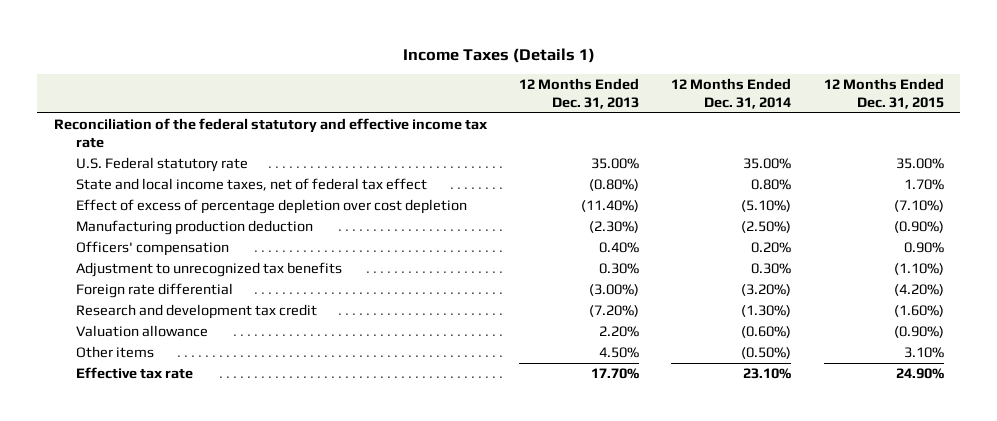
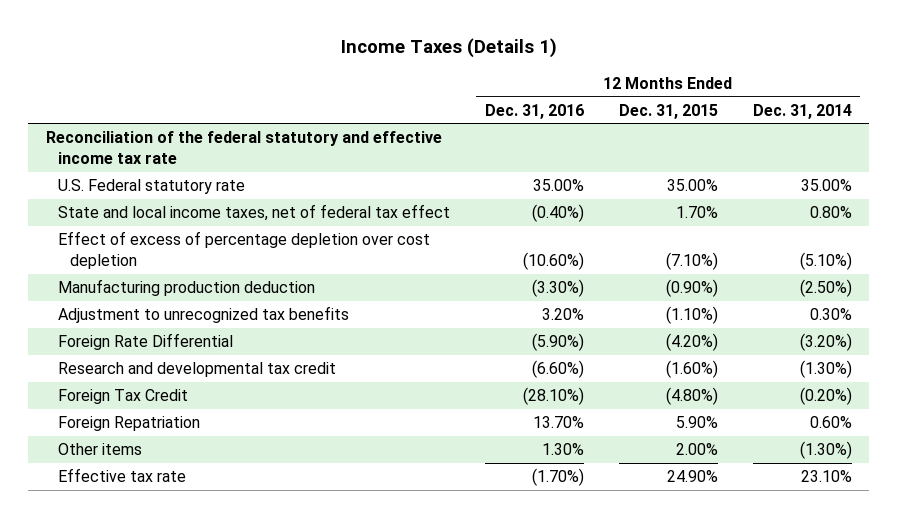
- | 12 Months Ended Dec. 31, 2013 | 12 Months Ended Dec. 31, 2014 | 12 Months Ended Dec. 31, 2015
+ | 12 Months Ended Dec. 31, 2016 | 12 Months Ended Dec. 31, 2015 | 12 Months Ended Dec. 31, 2014
- Officers' compensation | 0.40% | 0.20% | 0.90%
- Foreign rate differential | (3.00%) | (3.20%) | (4.20%)
- Research and development tax credit | (7.20%) | (1.30%) | (1.60%)
- Valuation allowance | 2.20% | (0.60%) | (0.90%)
- Other items | 4.50% | (0.50%) | 3.10%
+ Foreign Rate Differential | (5.90%) | (4.20%) | (3.20%)
+ Research and developmental tax credit | (6.60%) | (1.60%) | (1.30%)
+ Foreign Tax Credit | (28.10%) | (4.80%) | (0.20%)
+ Foreign Repatriation | 13.70% | 5.90% | 0.60%
+ Other items | 1.30% | 2.00% | (1.30%)

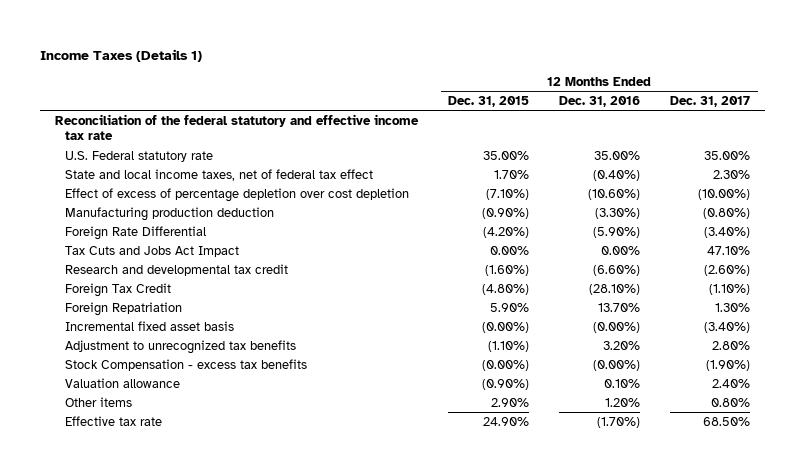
- | 12 Months Ended Dec. 31, 2016 | 12 Months Ended Dec. 31, 2015 | 12 Months Ended Dec. 31, 2014
+ | 12 Months Ended Dec. 31, 2015 | 12 Months Ended Dec. 31, 2016 | 12 Months Ended Dec. 31, 2017
+ Tax Cuts and Jobs Act Impact | 0.00% | 0.00% | 47.10%
- Other items | 1.30% | 2.00% | (1.30%)
+ Incremental fixed asset basis | (0.00%) | (0.00%) | (3.40%)
moved down: Adjustment to unrecognized tax benefits | (1.10%) | 3.20% | 2.80%
+ Stock Compensation - excess tax benefits | (0.00%) | (0.00%) | (1.90%)
+ Valuation allowance | (0.90%) | 0.10% | 2.40%
+ Other items | 2.90% | 1.20% | 0.80%

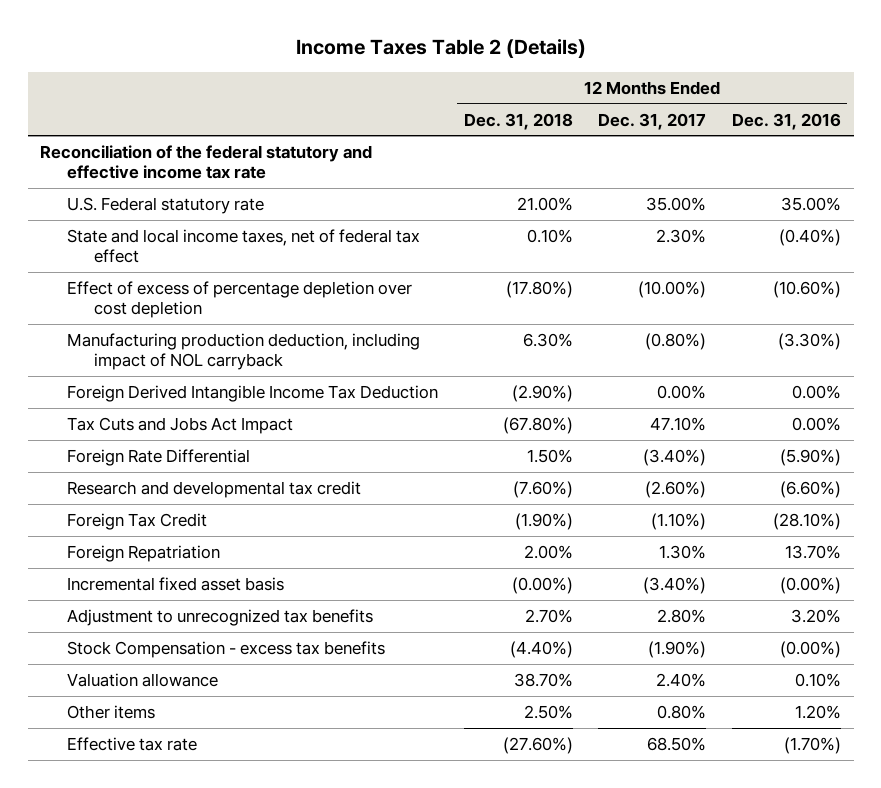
- Income Taxes (Details 1)
+ Income Taxes Table 2 (Details)
- | 12 Months Ended Dec. 31, 2015 | 12 Months Ended Dec. 31, 2016 | 12 Months Ended Dec. 31, 2017
+ | 12 Months Ended Dec. 31, 2018 | 12 Months Ended Dec. 31, 2017 | 12 Months Ended Dec. 31, 2016
- Manufacturing production deduction | (0.90%) | (3.30%) | (0.80%)
+ Manufacturing production deduction, including impact of NOL carryback | 6.30% | (0.80%) | (3.30%)
+ Foreign Derived Intangible Income Tax Deduction | (2.90%) | 0.00% | 0.00%
moved down: Foreign Rate Differential | 1.50% | (3.40%) | (5.90%)

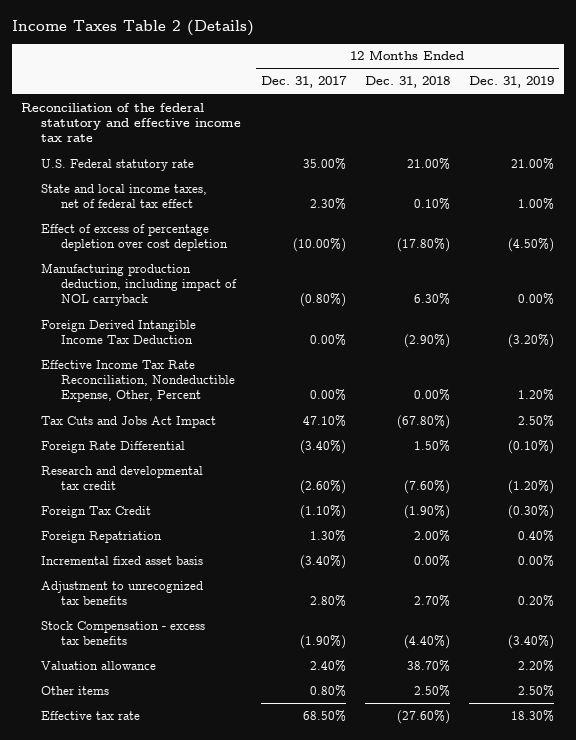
- | 12 Months Ended Dec. 31, 2018 | 12 Months Ended Dec. 31, 2017 | 12 Months Ended Dec. 31, 2016
+ | 12 Months Ended Dec. 31, 2017 | 12 Months Ended Dec. 31, 2018 | 12 Months Ended Dec. 31, 2019
+ Effective Income Tax Rate Reconciliation, Nondeductible Expense, Other, Percent | 0.00% | 0.00% | 1.20%
- Incremental fixed asset basis | (0.00%) | (3.40%) | (0.00%)
+ Incremental fixed asset basis | (3.40%) | 0.00% | 0.00%

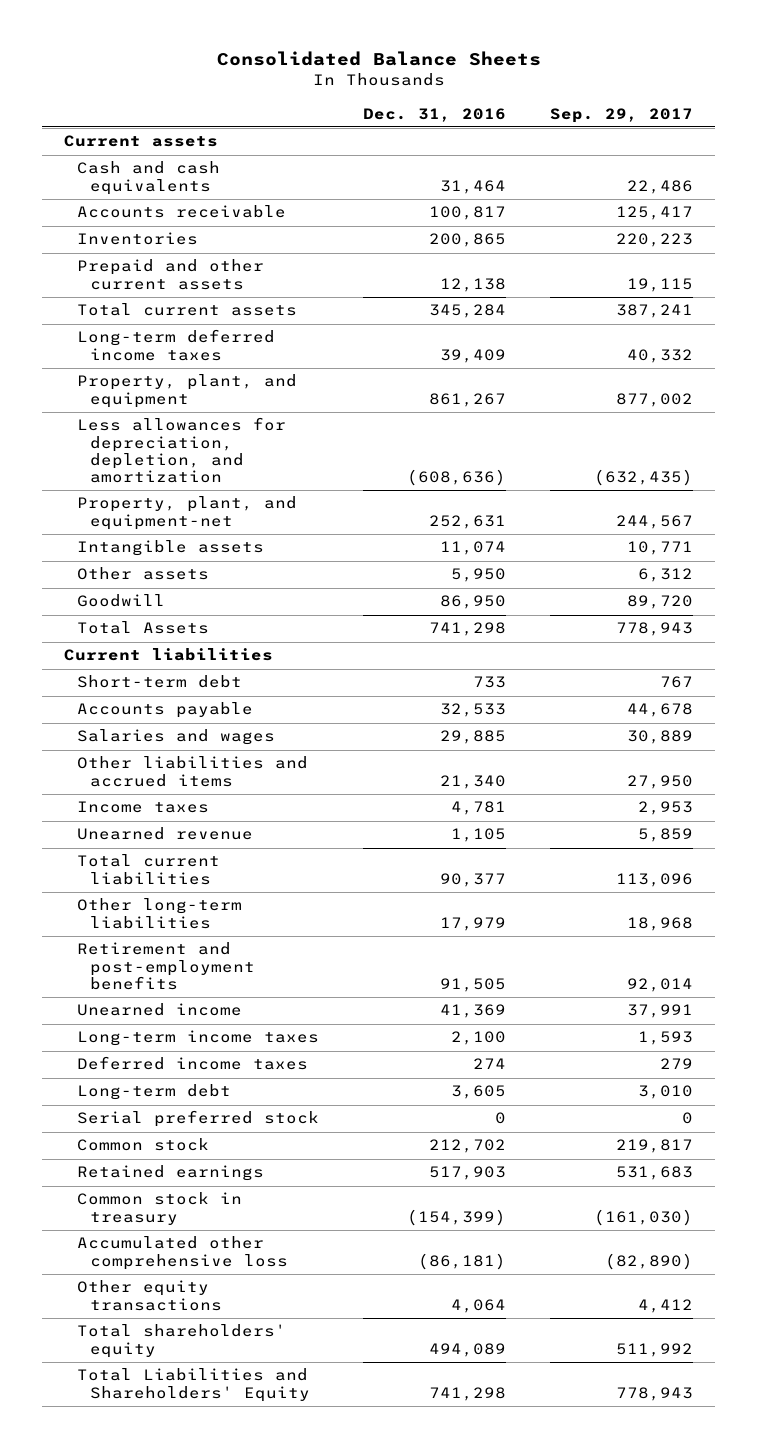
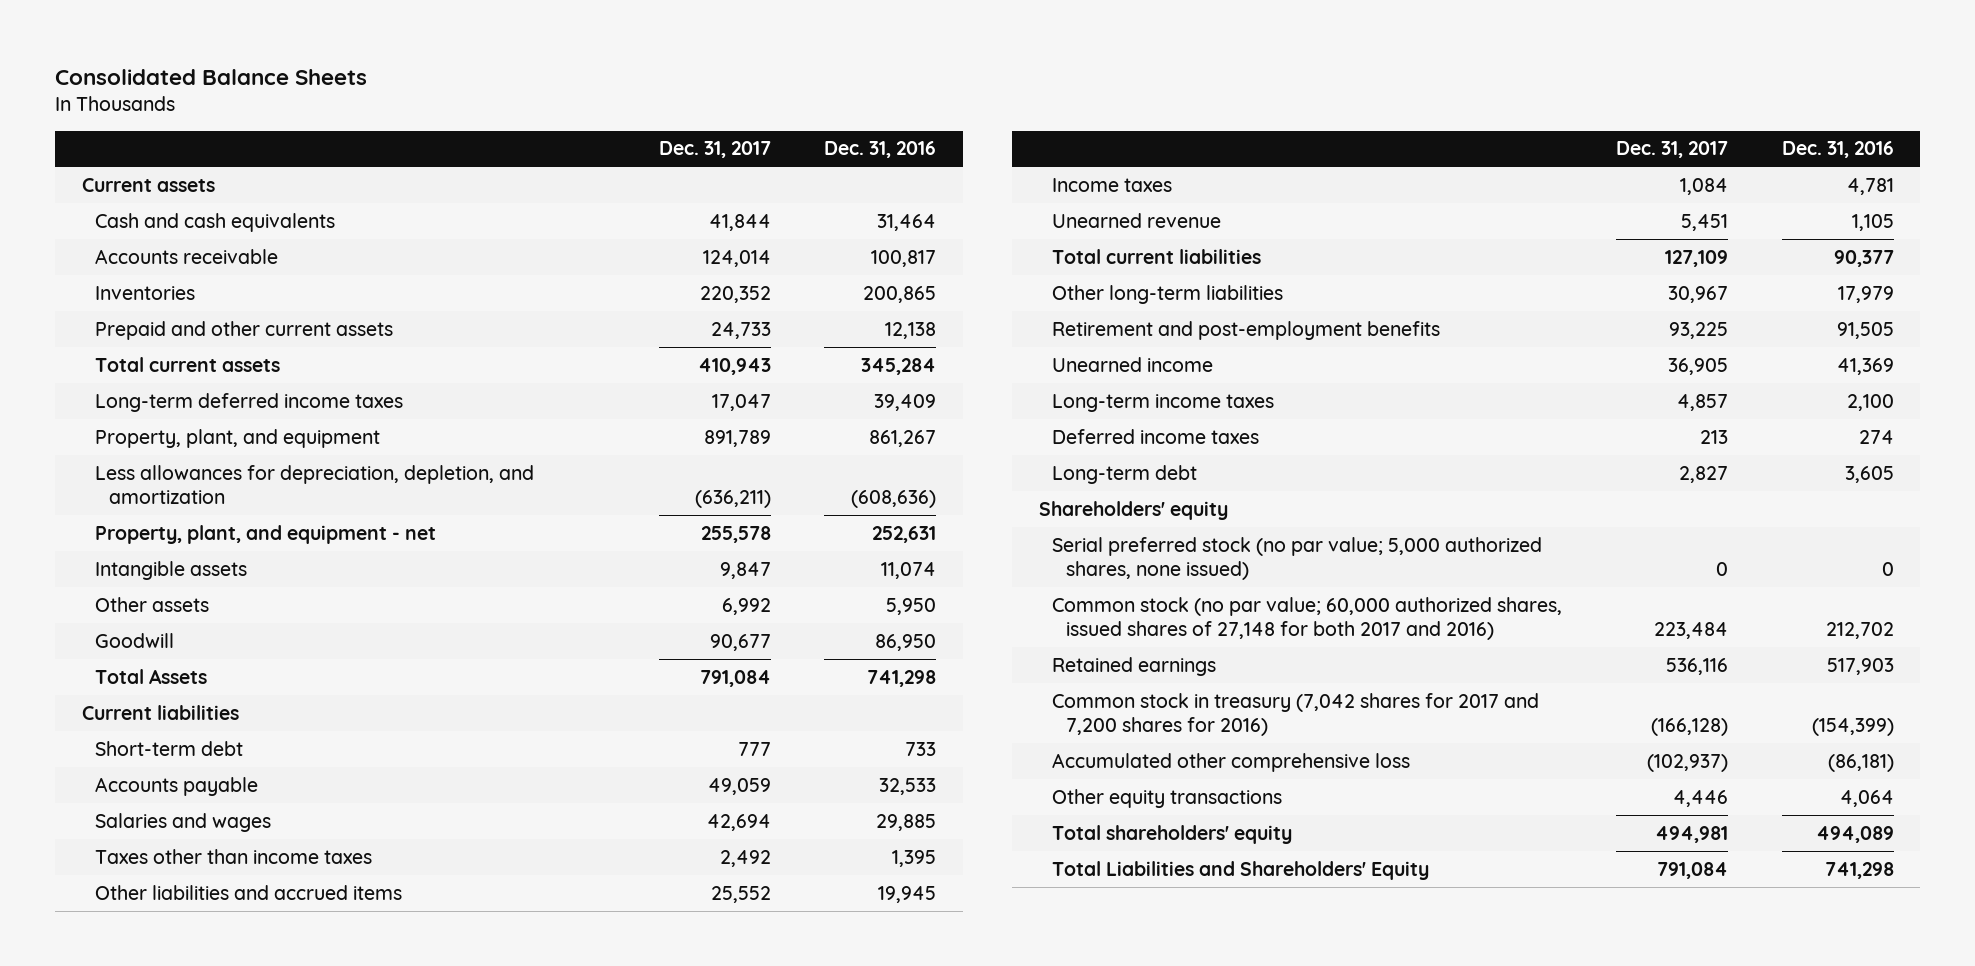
- | Dec. 31, 2016 | Sep. 29, 2017
+ | Dec. 31, 2017 | Dec. 31, 2016
- Property, plant, and equipment-net | 252,631 | 244,567
+ Property, plant, and equipment - net | 255,578 | 252,631
- Other liabilities and accrued items | 21,340 | 27,950
+ Taxes other than income taxes | 2,492 | 1,395
+ Other liabilities and accrued items | 25,552 | 19,945
- Serial preferred stock | 0 | 0
- Common stock | 212,702 | 219,817
+ Shareholders' equity
+ Serial preferred stock (no par value; 5,000 authorized shares, none issued) | 0 | 0
+ Common stock (no par value; 60,000 authorized shares, issued shares of 27,148 for both 2017 and 2016) | 223,484 | 212,702
- Common stock in treasury | (154,399) | (161,030)
+ Common stock in treasury (7,042 shares for 2017 and 7,200 shares for 2016) | (166,128) | (154,399)

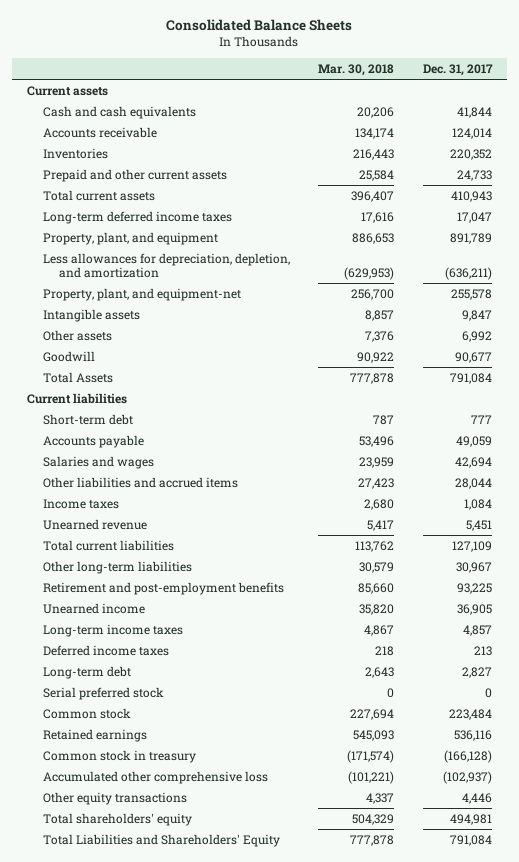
- | Dec. 31, 2017 | Dec. 31, 2016
+ | Mar. 30, 2018 | Dec. 31, 2017
- Property, plant, and equipment - net | 255,578 | 252,631
+ Property, plant, and equipment-net | 256,700 | 255,578
- Taxes other than income taxes | 2,492 | 1,395
- Other liabilities and accrued items | 25,552 | 19,945
+ Other liabilities and accrued items | 27,423 | 28,044
- Shareholders' equity
- Serial preferred stock (no par value; 5,000 authorized shares, none issued) | 0 | 0
- Common stock (no par value; 60,000 authorized shares, issued shares of 27,148 for both 2017 and 2016) | 223,484 | 212,702
+ Serial preferred stock | 0 | 0
+ Common stock | 227,694 | 223,484
- Common stock in treasury (7,042 shares for 2017 and 7,200 shares for 2016) | (166,128) | (154,399)
+ Common stock in treasury | (171,574) | (166,128)

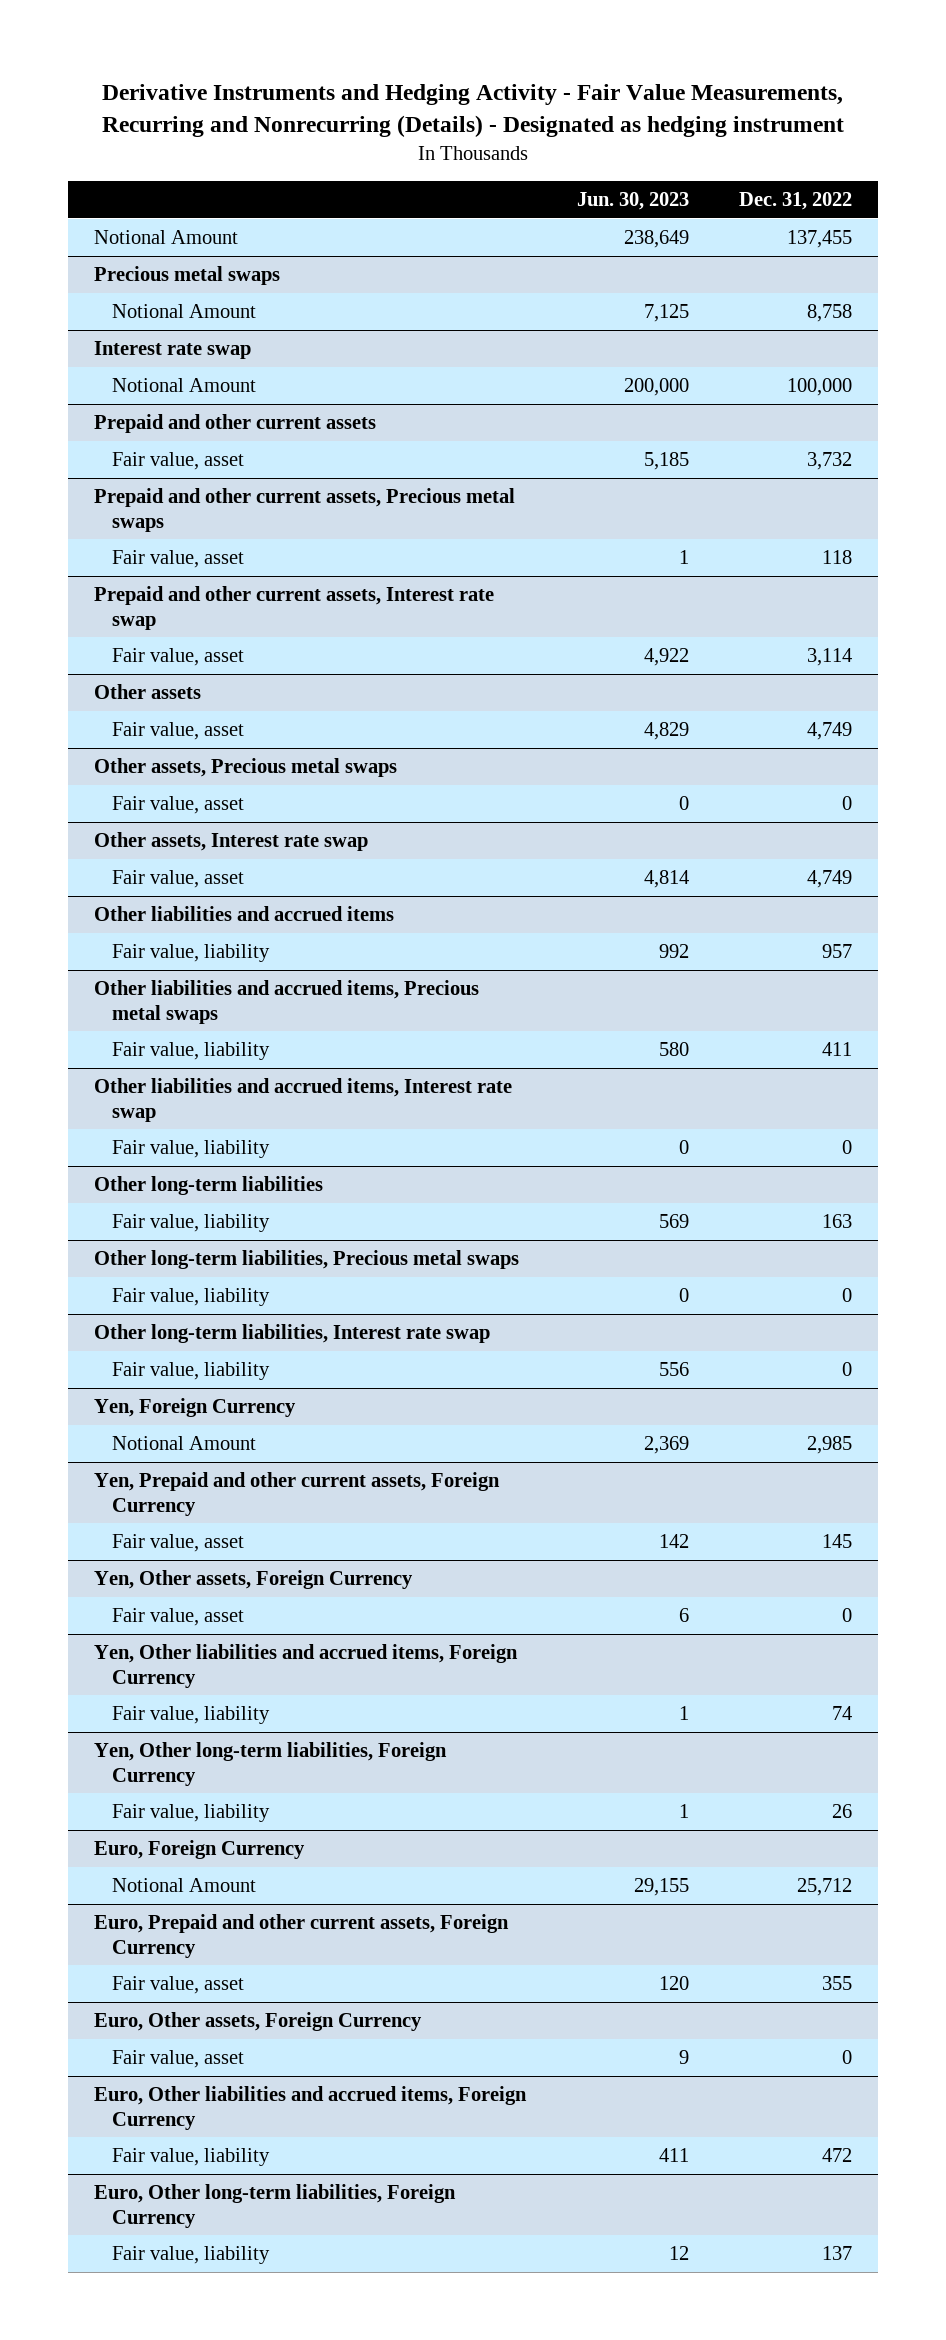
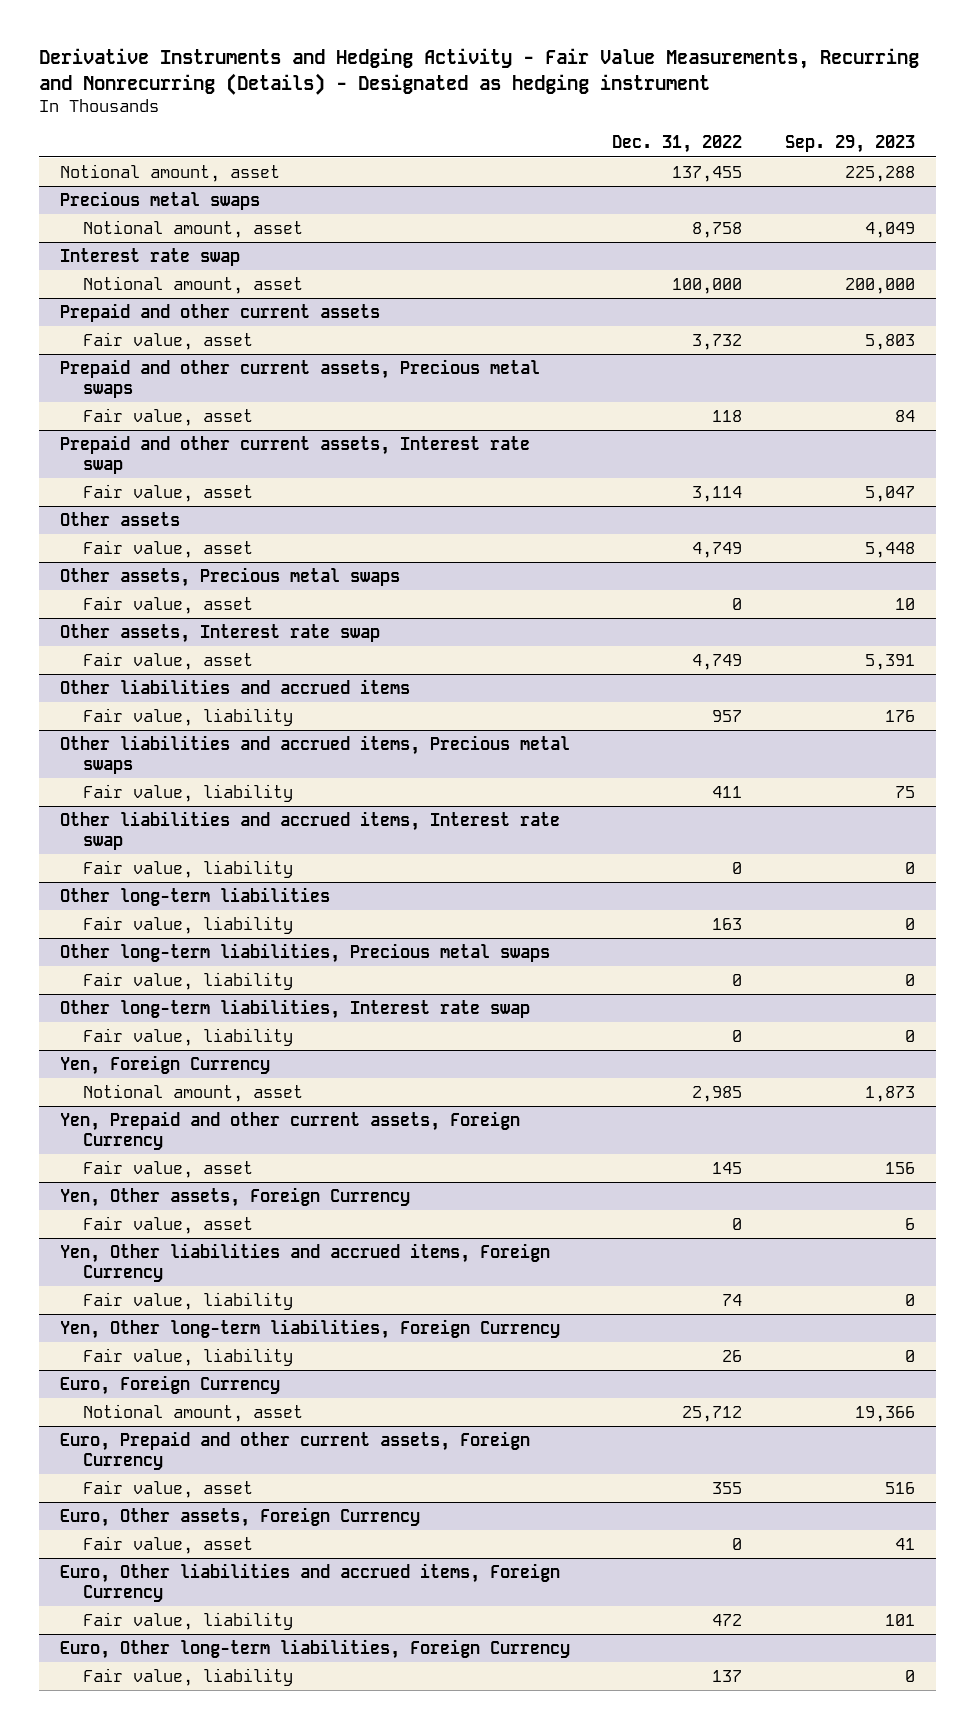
- | Jun. 30, 2023 | Dec. 31, 2022
+ | Dec. 31, 2022 | Sep. 29, 2023
- Notional Amount | 238,649 | 137,455
+ Notional amount, asset | 137,455 | 225,288
@ Precious metal swaps
- Notional Amount | 7,125 | 8,758
+ Notional amount, asset | 8,758 | 4,049
@ Interest rate swap
- Notional Amount | 200,000 | 100,000
+ Notional amount, asset | 100,000 | 200,000
@ Yen, Foreign Currency
- Notional Amount | 2,369 | 2,985
+ Notional amount, asset | 2,985 | 1,873
@ Euro, Foreign Currency
- Notional Amount | 29,155 | 25,712
+ Notional amount, asset | 25,712 | 19,366

